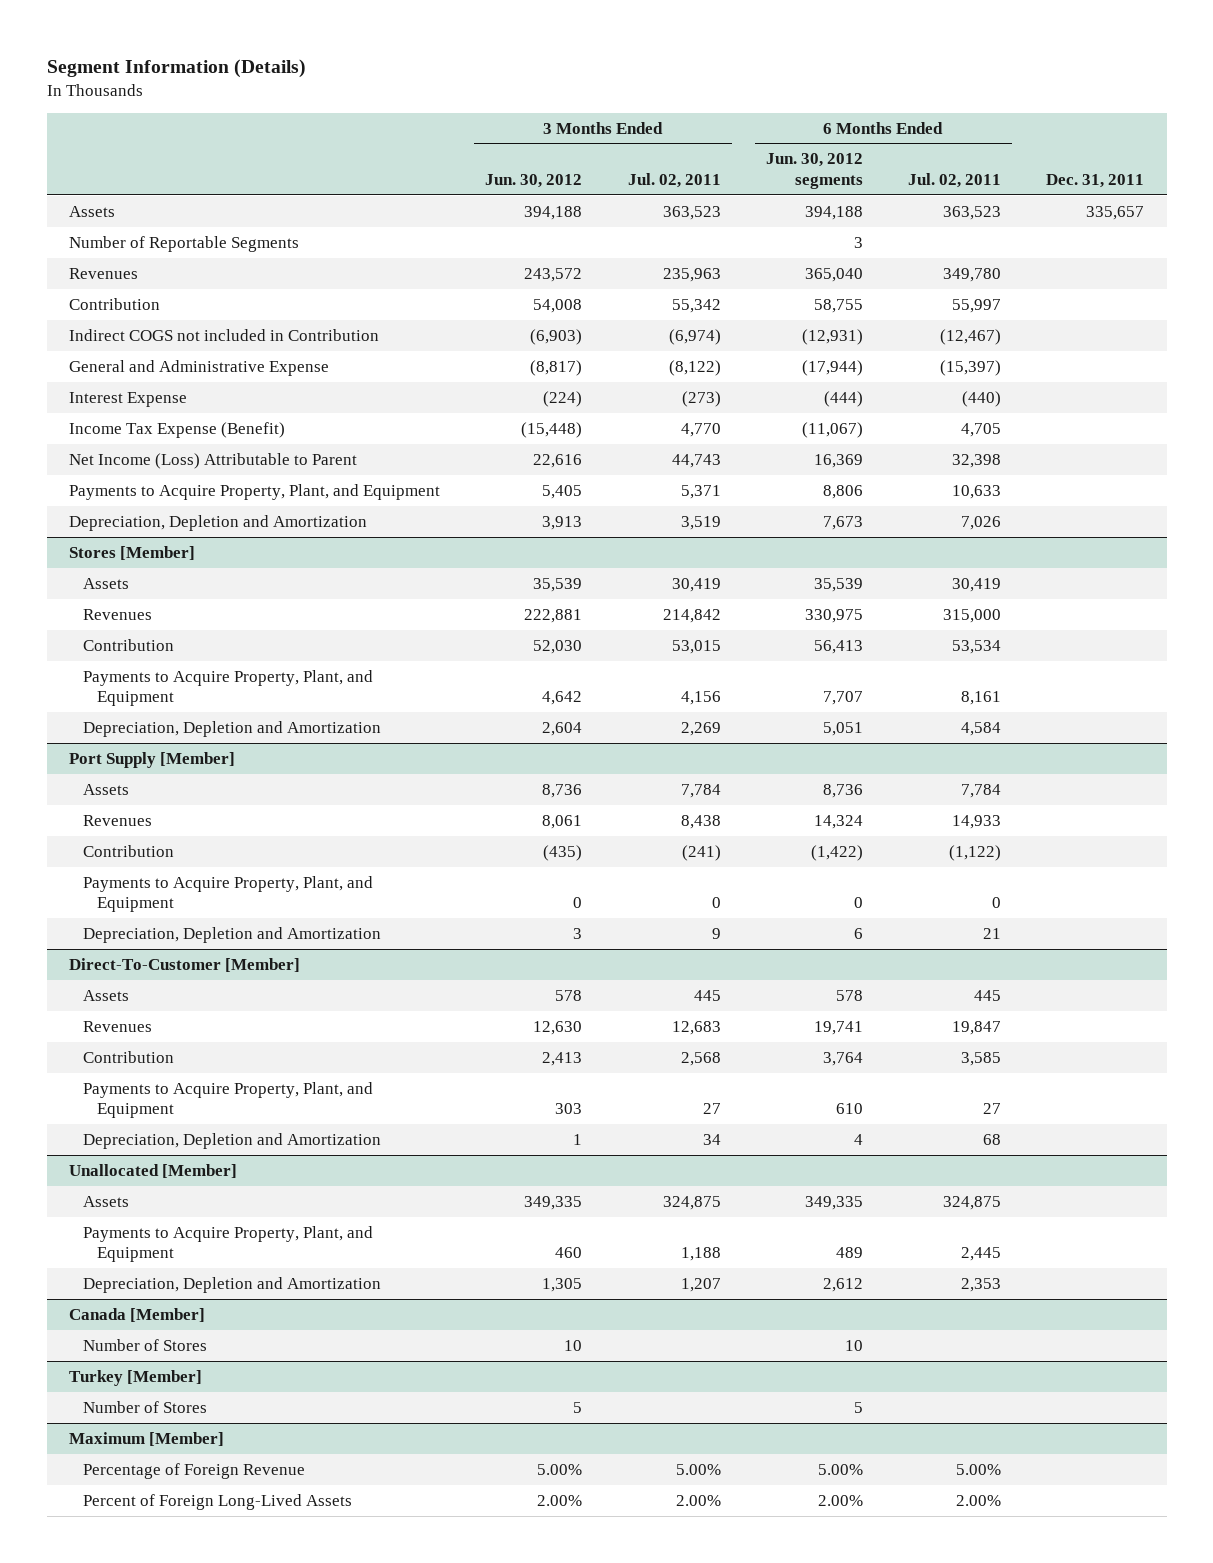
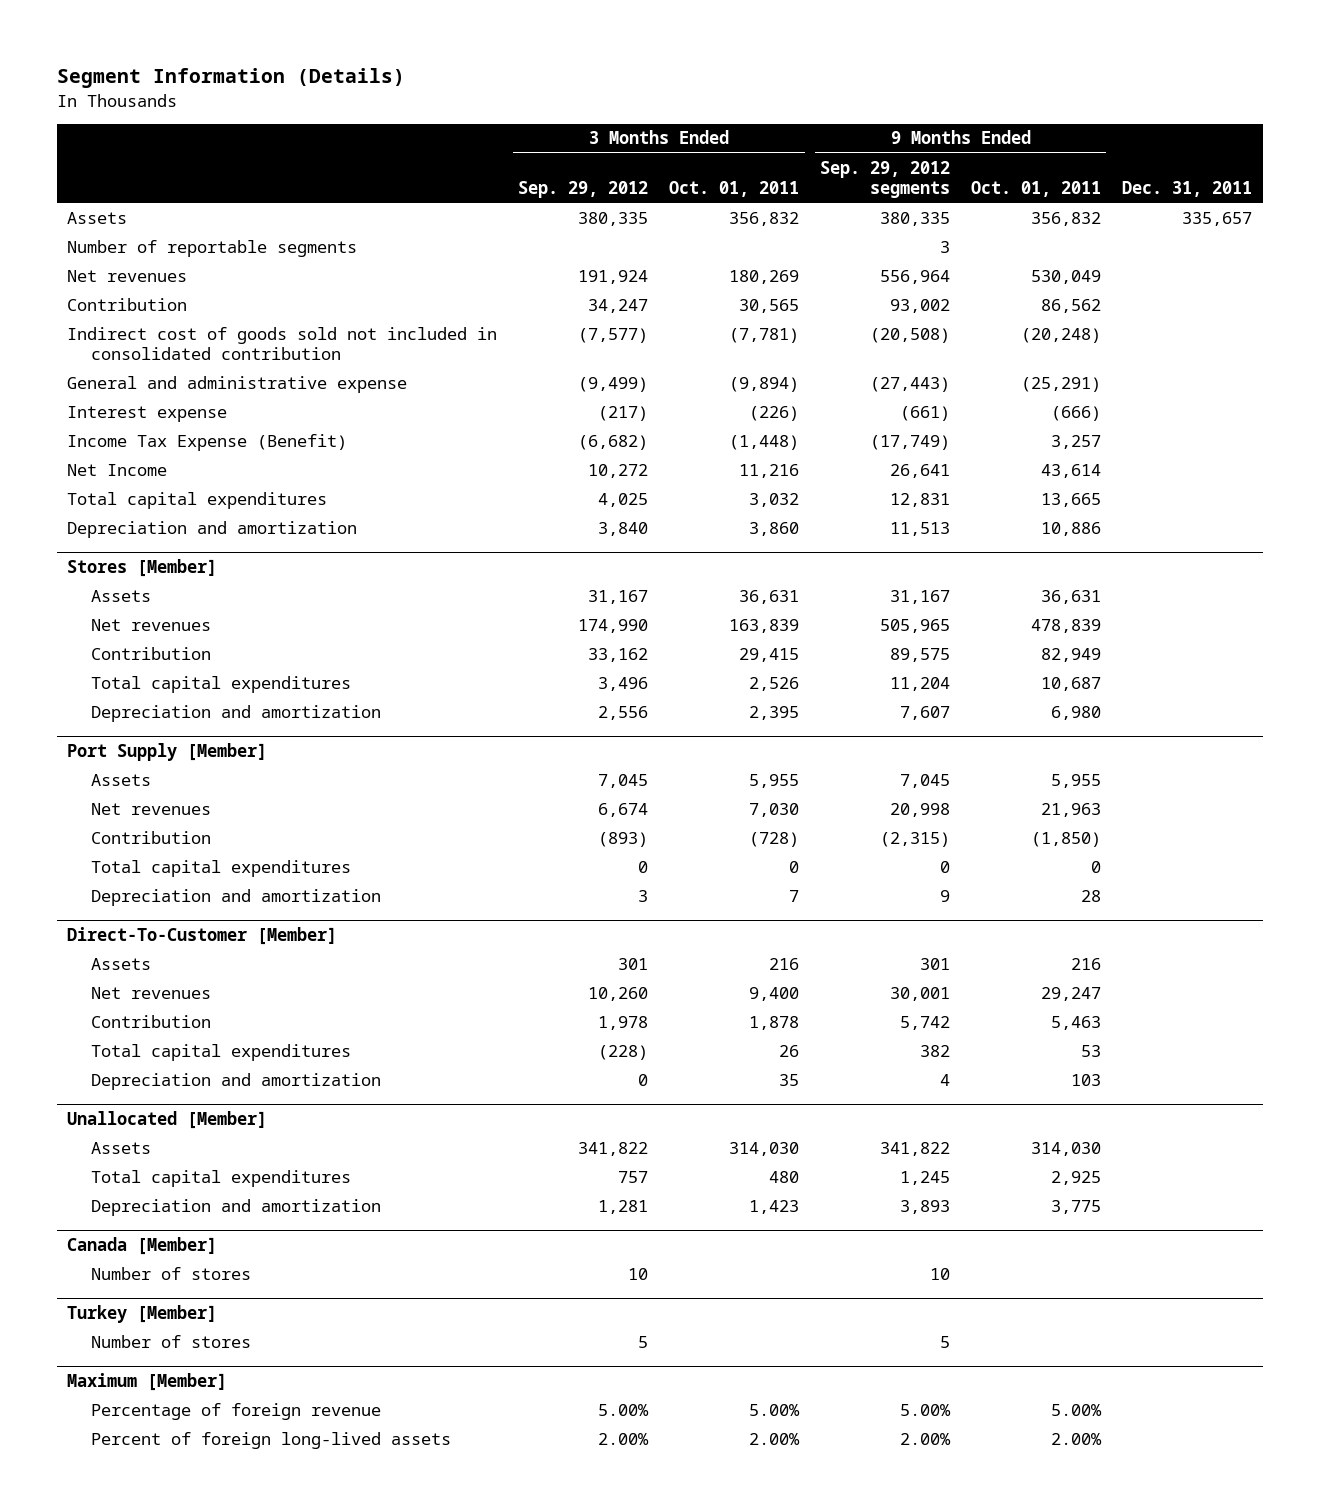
- | 3 Months Ended Jun. 30, 2012 | 3 Months Ended Jul. 02, 2011 | 6 Months Ended Jun. 30, 2012 segments | 6 Months Ended Jul. 02, 2011 | Dec. 31, 2011
+ | 3 Months Ended Sep. 29, 2012 | 3 Months Ended Oct. 01, 2011 | 9 Months Ended Sep. 29, 2012 segments | 9 Months Ended Oct. 01, 2011 | Dec. 31, 2011
- Number of Reportable Segments | | | 3 | |
- Revenues | 243,572 | 235,963 | 365,040 | 349,780 |
+ Number of reportable segments | | | 3 | |
+ Net revenues | 191,924 | 180,269 | 556,964 | 530,049 |
- Indirect COGS not included in Contribution | (6,903) | (6,974) | (12,931) | (12,467) |
- General and Administrative Expense | (8,817) | (8,122) | (17,944) | (15,397) |
- Interest Expense | (224) | (273) | (444) | (440) |
+ Indirect cost of goods sold not included in consolidated contribution | (7,577) | (7,781) | (20,508) | (20,248) |
+ General and administrative expense | (9,499) | (9,894) | (27,443) | (25,291) |
+ Interest expense | (217) | (226) | (661) | (666) |
- Net Income (Loss) Attributable to Parent | 22,616 | 44,743 | 16,369 | 32,398 |
- Payments to Acquire Property, Plant, and Equipment | 5,405 | 5,371 | 8,806 | 10,633 |
- Depreciation, Depletion and Amortization | 3,913 | 3,519 | 7,673 | 7,026 |
+ Net Income | 10,272 | 11,216 | 26,641 | 43,614 |
+ Total capital expenditures | 4,025 | 3,032 | 12,831 | 13,665 |
+ Depreciation and amortization | 3,840 | 3,860 | 11,513 | 10,886 |
@ Stores [Member]
- Revenues | 222,881 | 214,842 | 330,975 | 315,000 |
+ Net revenues | 174,990 | 163,839 | 505,965 | 478,839 |
- Payments to Acquire Property, Plant, and Equipment | 4,642 | 4,156 | 7,707 | 8,161 |
- Depreciation, Depletion and Amortization | 2,604 | 2,269 | 5,051 | 4,584 |
+ Total capital expenditures | 3,496 | 2,526 | 11,204 | 10,687 |
+ Depreciation and amortization | 2,556 | 2,395 | 7,607 | 6,980 |
@ Port Supply [Member]
- Revenues | 8,061 | 8,438 | 14,324 | 14,933 |
+ Net revenues | 6,674 | 7,030 | 20,998 | 21,963 |
- Payments to Acquire Property, Plant, and Equipment | 0 | 0 | 0 | 0 |
- Depreciation, Depletion and Amortization | 3 | 9 | 6 | 21 |
+ Total capital expenditures | 0 | 0 | 0 | 0 |
+ Depreciation and amortization | 3 | 7 | 9 | 28 |
@ Direct-To-Customer [Member]
- Revenues | 12,630 | 12,683 | 19,741 | 19,847 |
+ Net revenues | 10,260 | 9,400 | 30,001 | 29,247 |
- Payments to Acquire Property, Plant, and Equipment | 303 | 27 | 610 | 27 |
- Depreciation, Depletion and Amortization | 1 | 34 | 4 | 68 |
+ Total capital expenditures | (228) | 26 | 382 | 53 |
+ Depreciation and amortization | 0 | 35 | 4 | 103 |
@ Unallocated [Member]
- Payments to Acquire Property, Plant, and Equipment | 460 | 1,188 | 489 | 2,445 |
- Depreciation, Depletion and Amortization | 1,305 | 1,207 | 2,612 | 2,353 |
+ Total capital expenditures | 757 | 480 | 1,245 | 2,925 |
+ Depreciation and amortization | 1,281 | 1,423 | 3,893 | 3,775 |
@ Canada [Member]
- Number of Stores | 10 | | 10 | |
+ Number of stores | 10 | | 10 | |
@ Turkey [Member]
- Number of Stores | 5 | | 5 | |
+ Number of stores | 5 | | 5 | |
@ Maximum [Member]
- Percentage of Foreign Revenue | 5.00% | 5.00% | 5.00% | 5.00% |
- Percent of Foreign Long-Lived Assets | 2.00% | 2.00% | 2.00% | 2.00% |
+ Percentage of foreign revenue | 5.00% | 5.00% | 5.00% | 5.00% |
+ Percent of foreign long-lived assets | 2.00% | 2.00% | 2.00% | 2.00% |

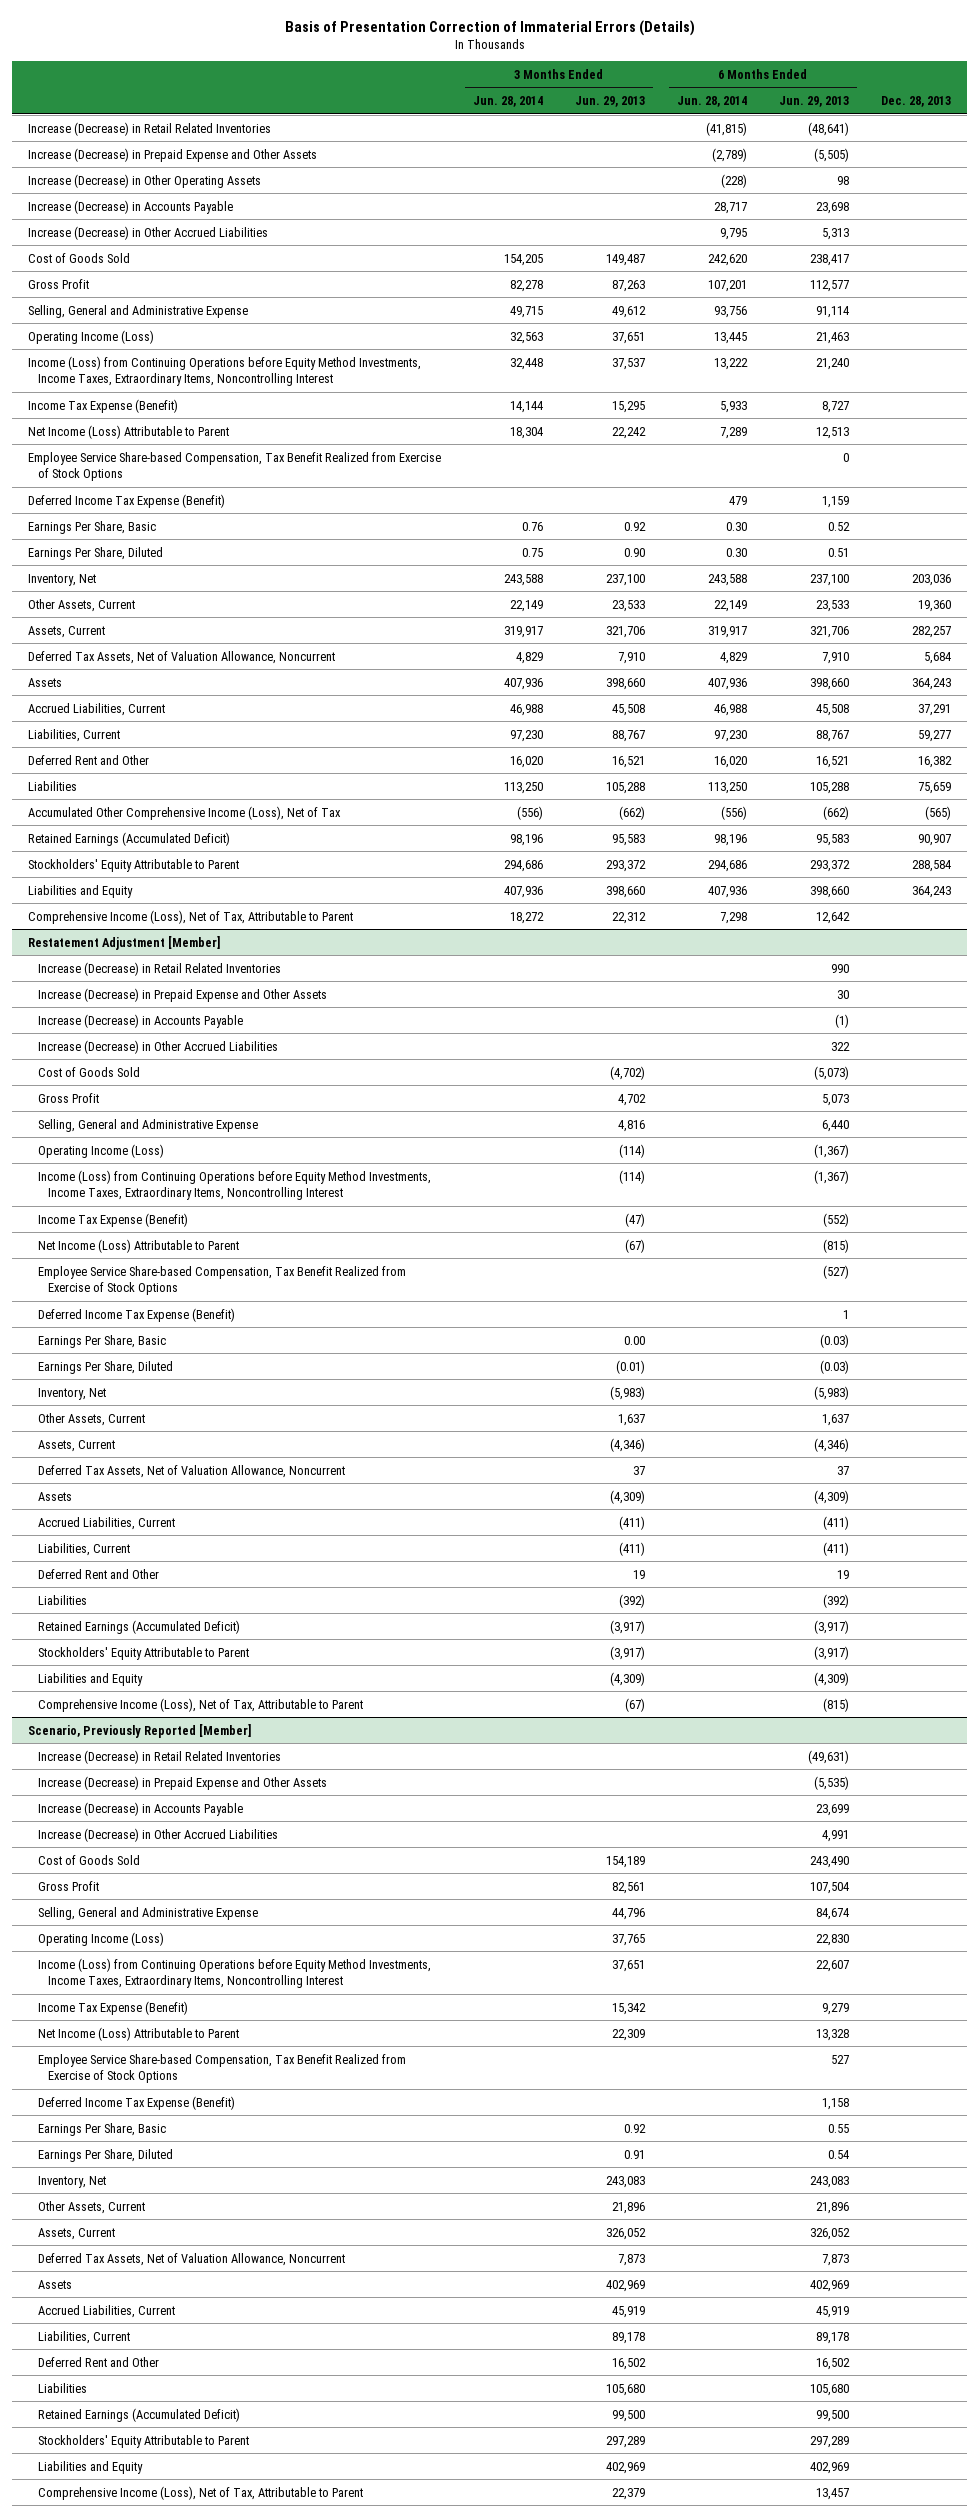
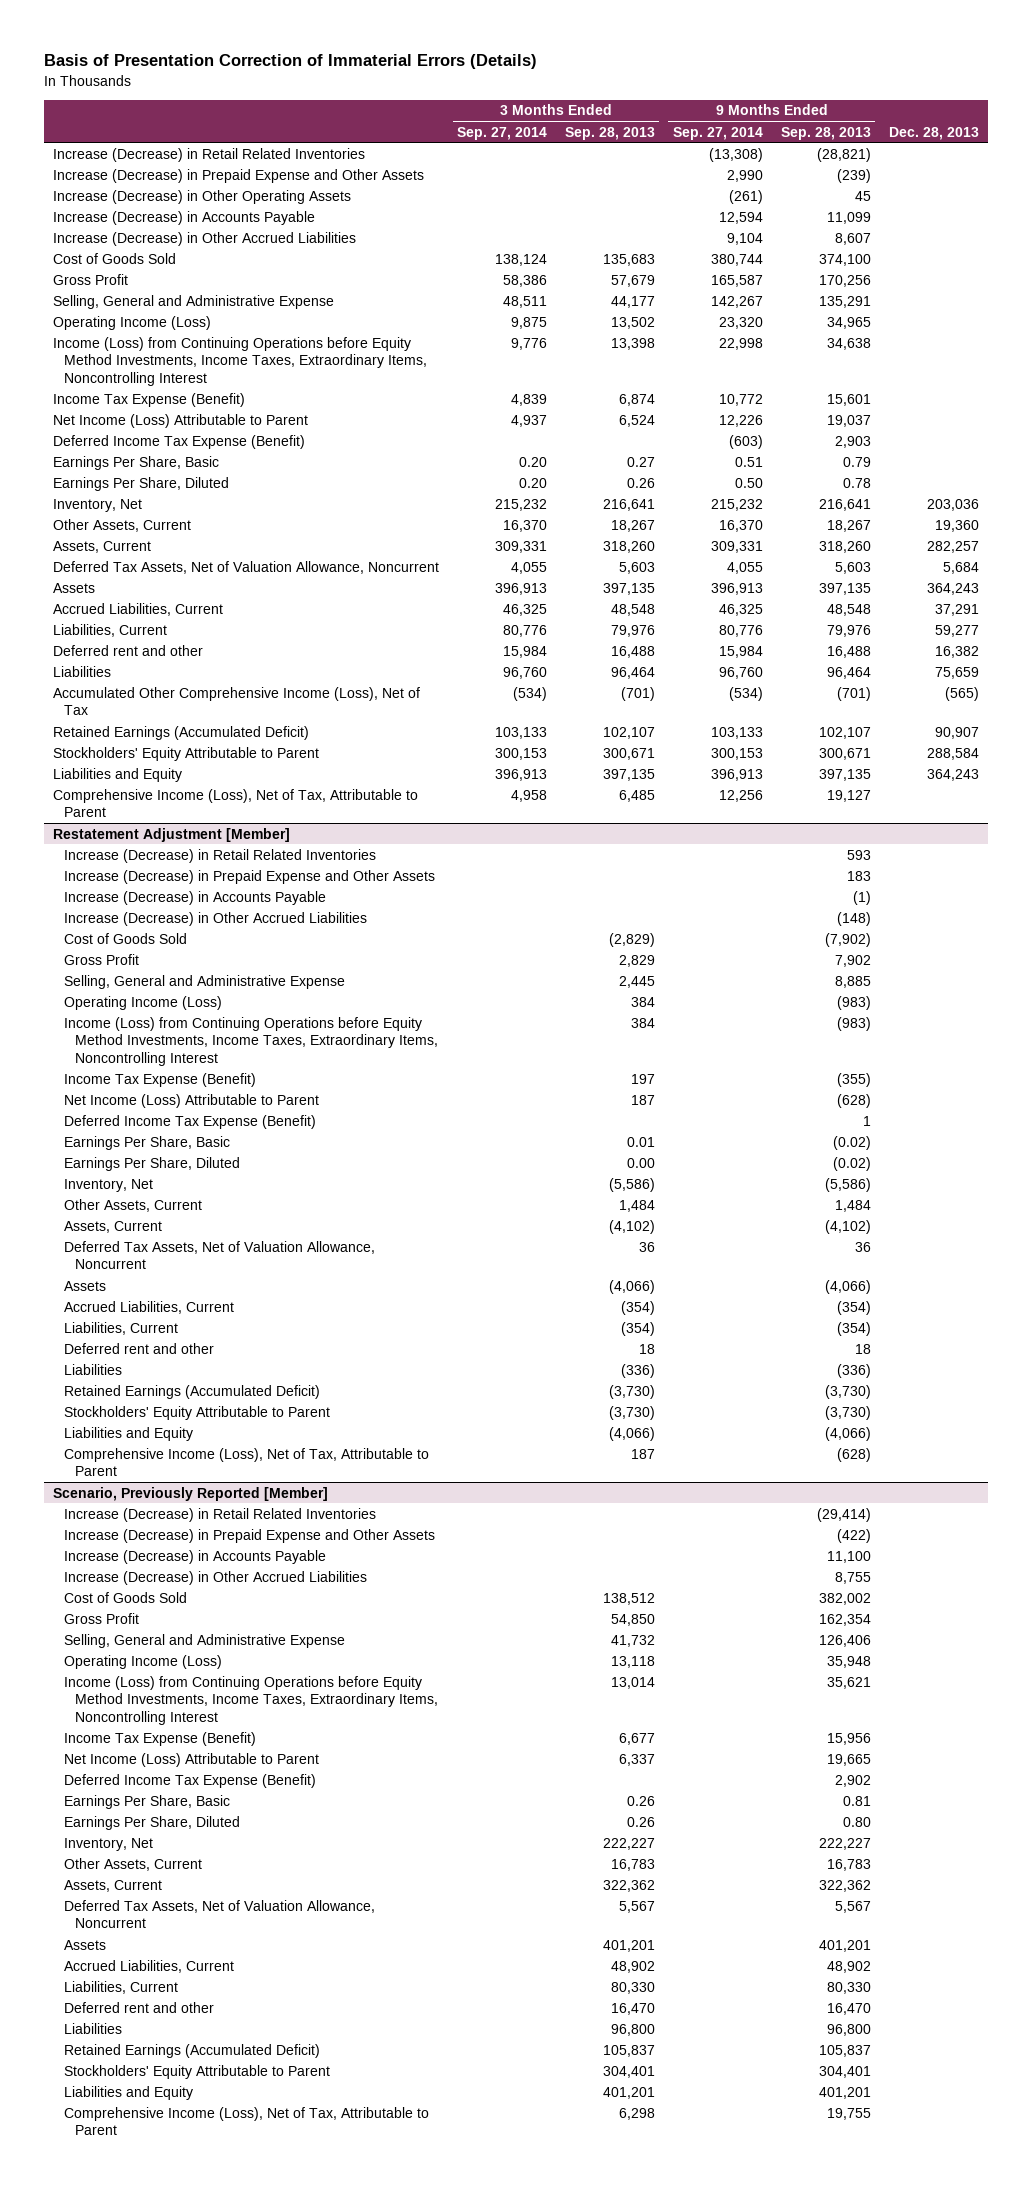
- | 3 Months Ended Jun. 28, 2014 | 3 Months Ended Jun. 29, 2013 | 6 Months Ended Jun. 28, 2014 | 6 Months Ended Jun. 29, 2013 | Dec. 28, 2013
+ | 3 Months Ended Sep. 27, 2014 | 3 Months Ended Sep. 28, 2013 | 9 Months Ended Sep. 27, 2014 | 9 Months Ended Sep. 28, 2013 | Dec. 28, 2013
- Employee Service Share-based Compensation, Tax Benefit Realized from Exercise of Stock Options | | | | 0 |
- Deferred Rent and Other | 16,020 | 16,521 | 16,020 | 16,521 | 16,382
+ Deferred rent and other | 15,984 | 16,488 | 15,984 | 16,488 | 16,382
@ Restatement Adjustment [Member]
- Employee Service Share-based Compensation, Tax Benefit Realized from Exercise of Stock Options | | | | (527) |
- Deferred Rent and Other | | 19 | | 19 |
+ Deferred rent and other | | 18 | | 18 |
@ Scenario, Previously Reported [Member]
- Employee Service Share-based Compensation, Tax Benefit Realized from Exercise of Stock Options | | | | 527 |
- Deferred Rent and Other | | 16,502 | | 16,502 |
+ Deferred rent and other | | 16,470 | | 16,470 |

